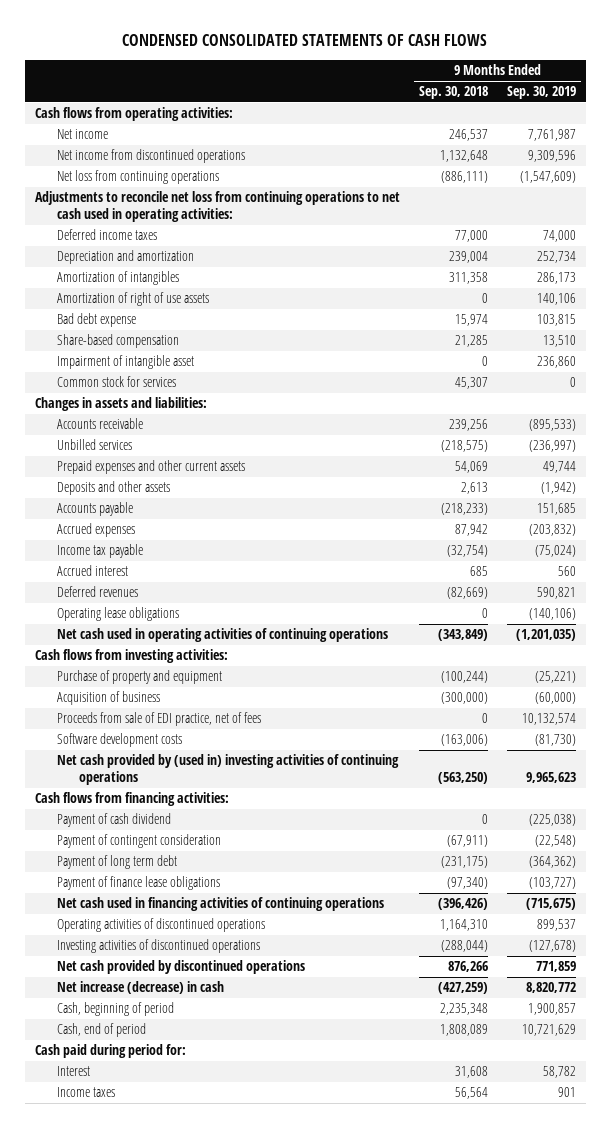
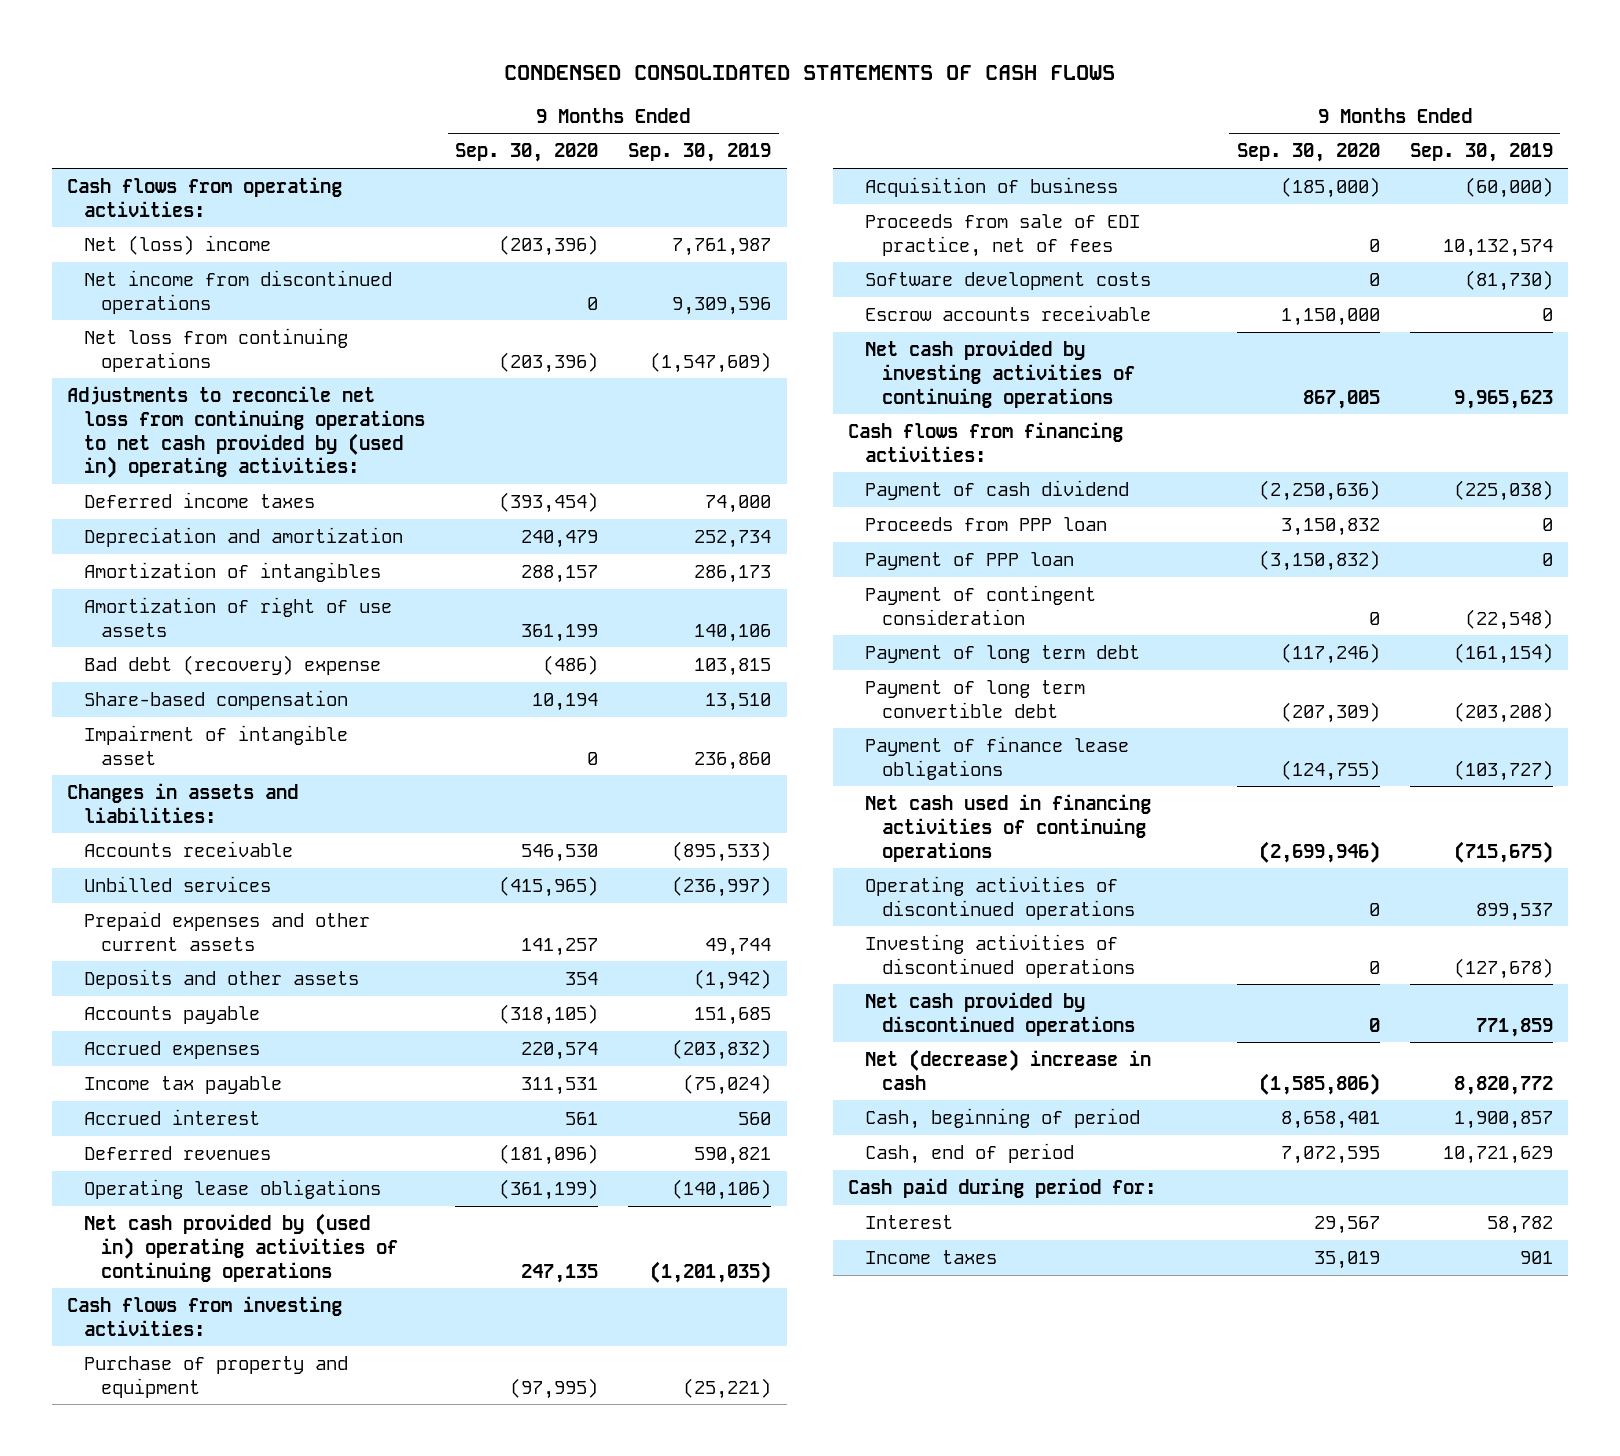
- | 9 Months Ended Sep. 30, 2018 | 9 Months Ended Sep. 30, 2019
+ | 9 Months Ended Sep. 30, 2020 | 9 Months Ended Sep. 30, 2019
- Net income | 246,537 | 7,761,987
+ Net (loss) income | (203,396) | 7,761,987
- Adjustments to reconcile net loss from continuing operations to net cash used in operating activities:
+ Adjustments to reconcile net loss from continuing operations to net cash provided by (used in) operating activities:
- Bad debt expense | 15,974 | 103,815
+ Bad debt (recovery) expense | (486) | 103,815
- Common stock for services | 45,307 | 0
- Net cash used in operating activities of continuing operations | (343,849) | (1,201,035)
+ Net cash provided by (used in) operating activities of continuing operations | 247,135 | (1,201,035)
- Net cash provided by (used in) investing activities of continuing operations | (563,250) | 9,965,623
+ Escrow accounts receivable | 1,150,000 | 0
+ Net cash provided by investing activities of continuing operations | 867,005 | 9,965,623
+ Proceeds from PPP loan | 3,150,832 | 0
+ Payment of PPP loan | (3,150,832) | 0
- Payment of long term debt | (231,175) | (364,362)
+ Payment of long term debt | (117,246) | (161,154)
+ Payment of long term convertible debt | (207,309) | (203,208)
- Net increase (decrease) in cash | (427,259) | 8,820,772
+ Net (decrease) increase in cash | (1,585,806) | 8,820,772

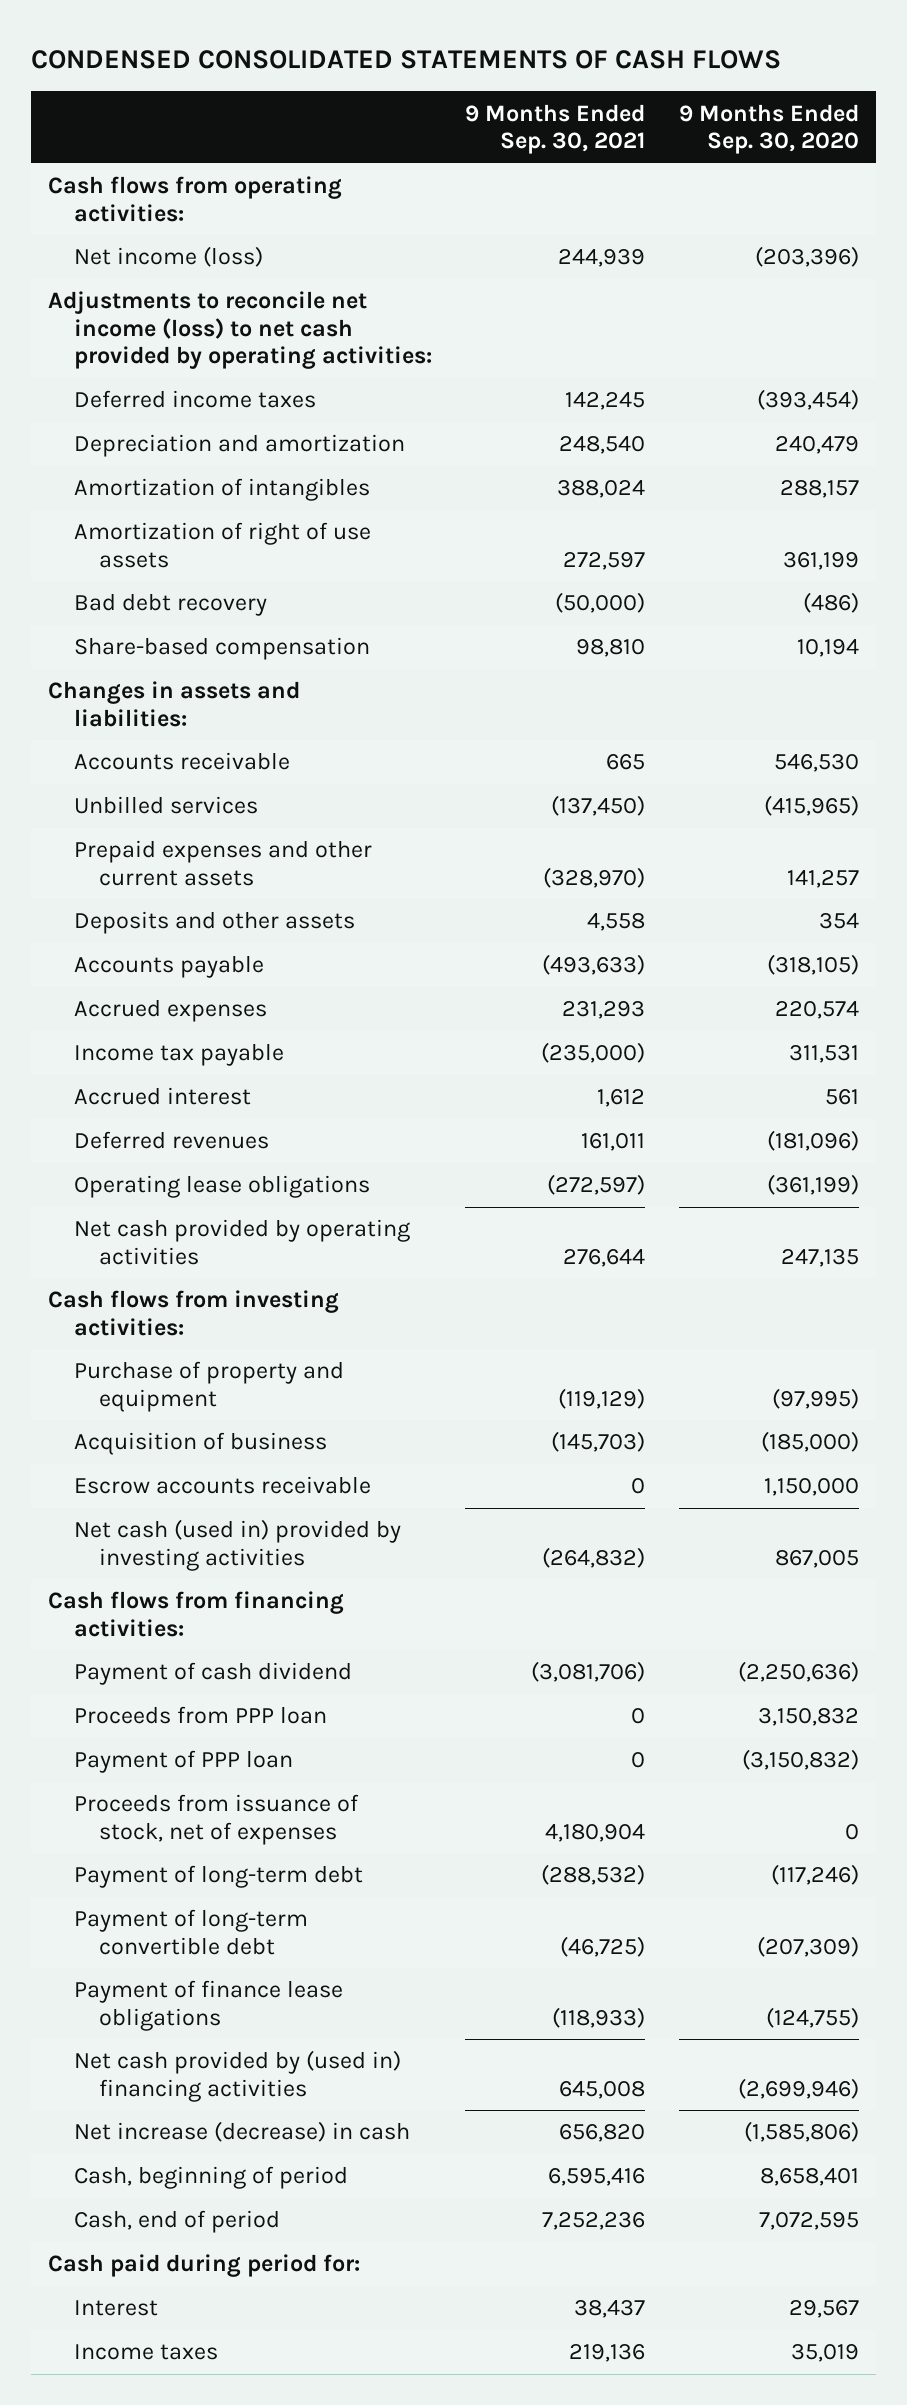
- | 9 Months Ended Sep. 30, 2020 | 9 Months Ended Sep. 30, 2019
+ | 9 Months Ended Sep. 30, 2021 | 9 Months Ended Sep. 30, 2020
- Net (loss) income | (203,396) | 7,761,987
- Net income from discontinued operations | 0 | 9,309,596
- Net loss from continuing operations | (203,396) | (1,547,609)
- Adjustments to reconcile net loss from continuing operations to net cash provided by (used in) operating activities:
+ Net income (loss) | 244,939 | (203,396)
+ Adjustments to reconcile net income (loss) to net cash provided by operating activities:
- Bad debt (recovery) expense | (486) | 103,815
+ Bad debt recovery | (50,000) | (486)
- Impairment of intangible asset | 0 | 236,860
- Net cash provided by (used in) operating activities of continuing operations | 247,135 | (1,201,035)
+ Net cash provided by operating activities | 276,644 | 247,135
- Proceeds from sale of EDI practice, net of fees | 0 | 10,132,574
- Software development costs | 0 | (81,730)
- Net cash provided by investing activities of continuing operations | 867,005 | 9,965,623
+ Net cash (used in) provided by investing activities | (264,832) | 867,005
- Payment of contingent consideration | 0 | (22,548)
- Payment of long term debt | (117,246) | (161,154)
- Payment of long term convertible debt | (207,309) | (203,208)
+ Proceeds from issuance of stock, net of expenses | 4,180,904 | 0
+ Payment of long-term debt | (288,532) | (117,246)
+ Payment of long-term convertible debt | (46,725) | (207,309)
- Net cash used in financing activities of continuing operations | (2,699,946) | (715,675)
- Operating activities of discontinued operations | 0 | 899,537
- Investing activities of discontinued operations | 0 | (127,678)
- Net cash provided by discontinued operations | 0 | 771,859
- Net (decrease) increase in cash | (1,585,806) | 8,820,772
+ Net cash provided by (used in) financing activities | 645,008 | (2,699,946)
+ Net increase (decrease) in cash | 656,820 | (1,585,806)

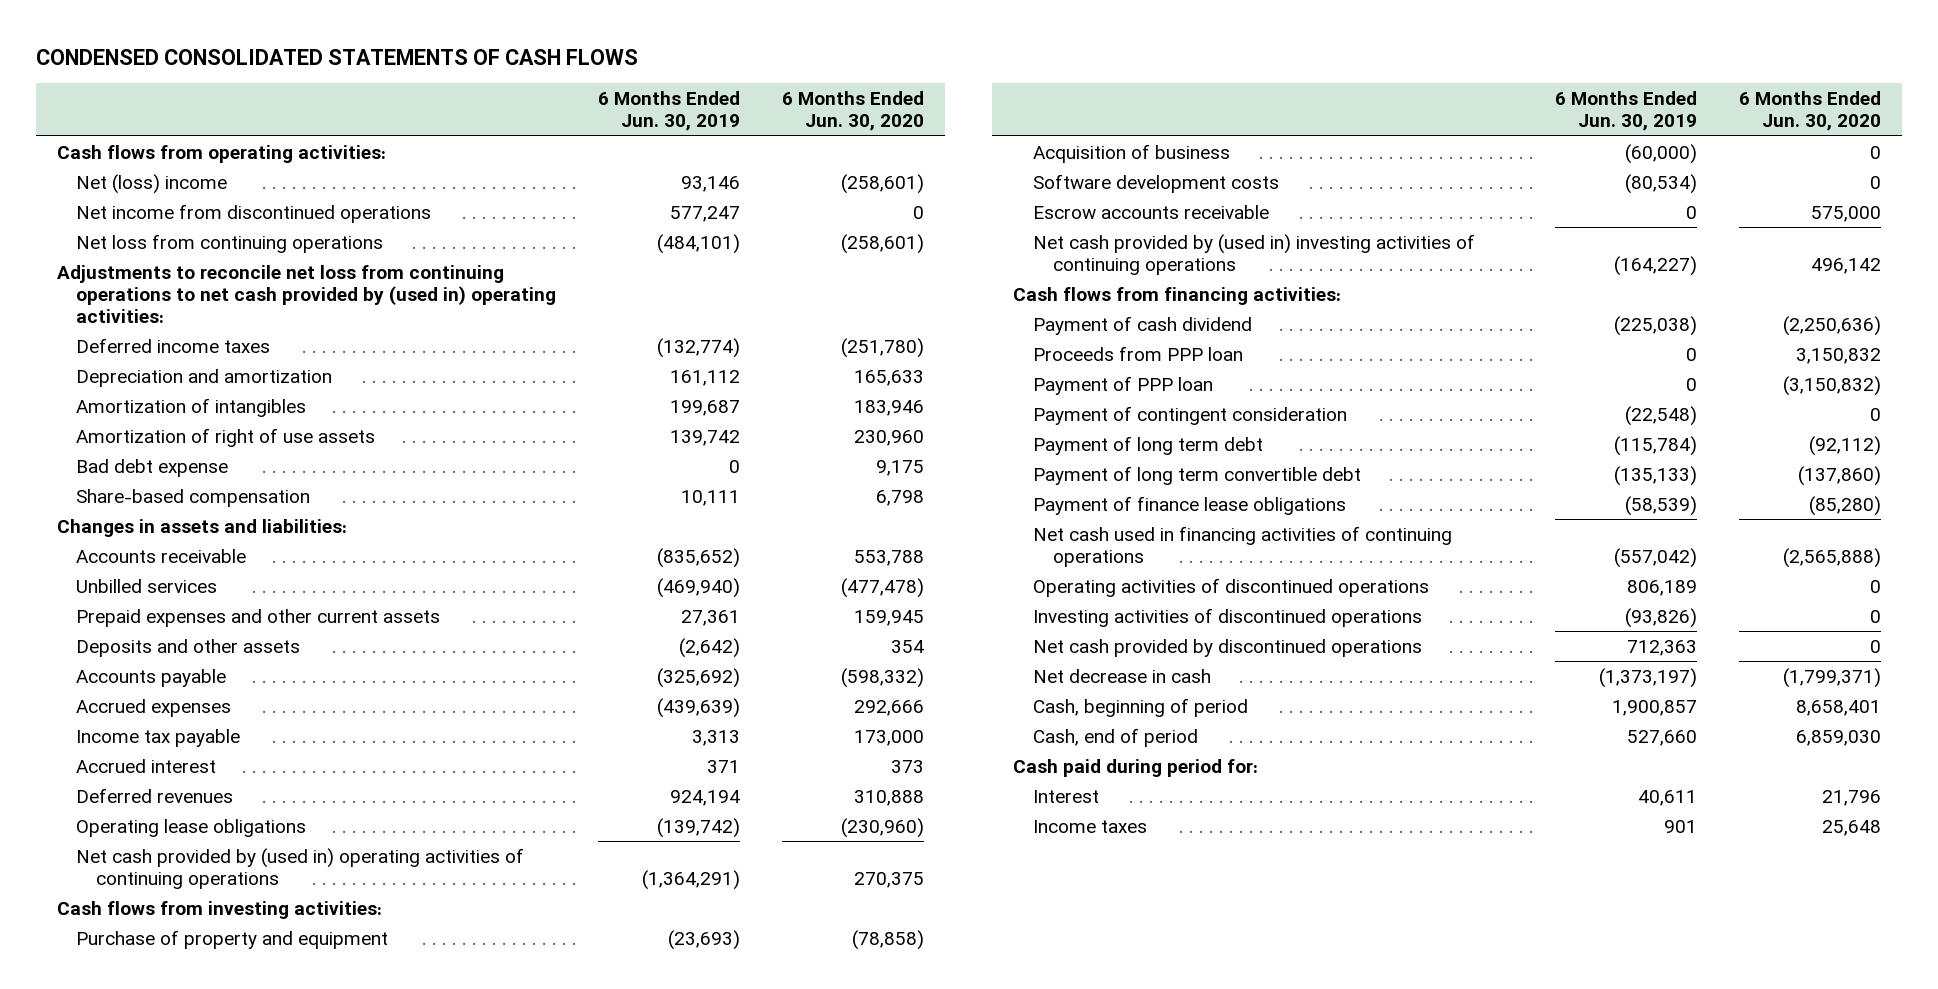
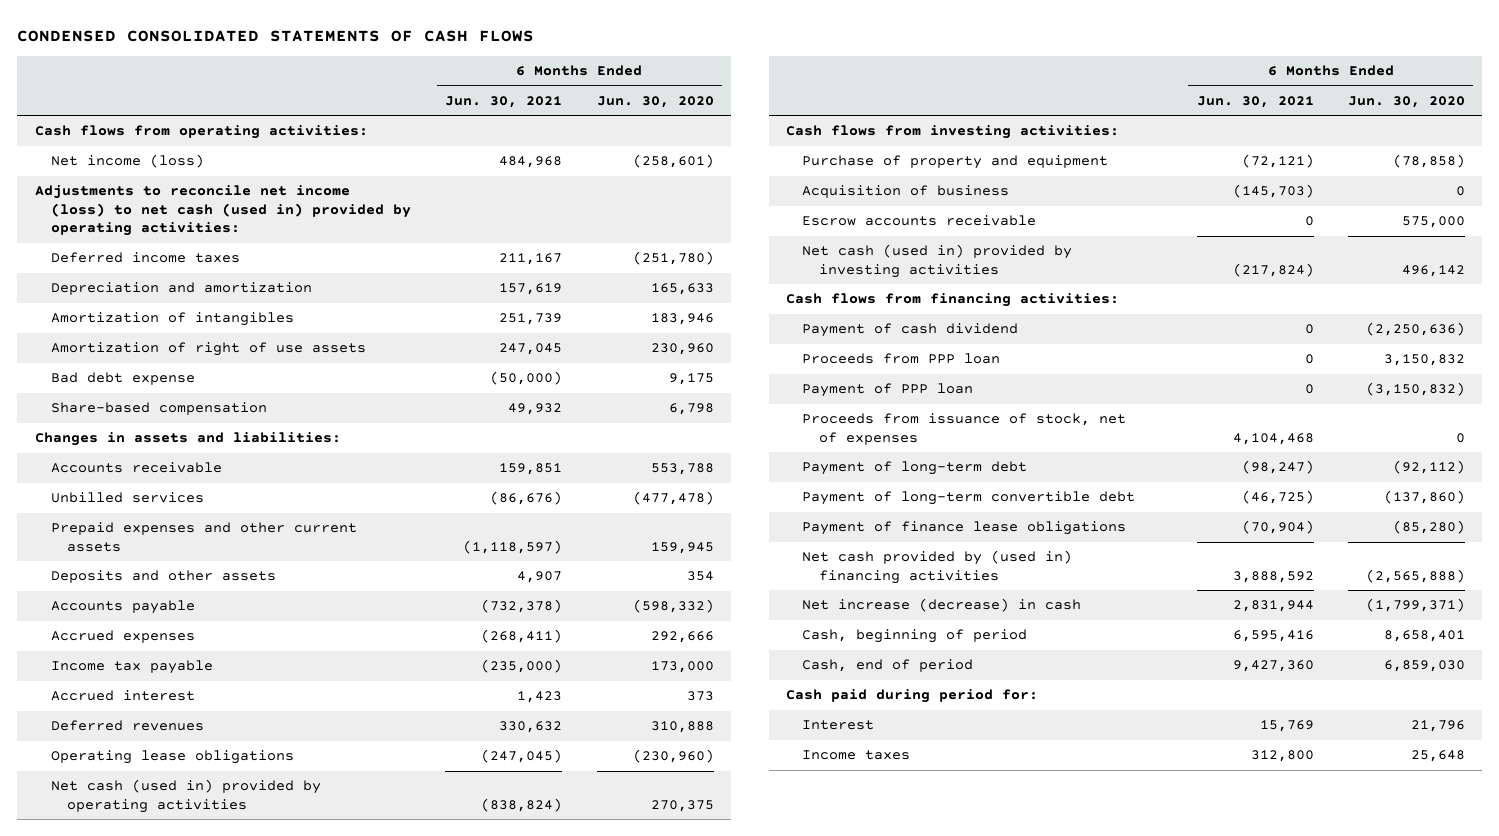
- | 6 Months Ended Jun. 30, 2019 | 6 Months Ended Jun. 30, 2020
+ | 6 Months Ended Jun. 30, 2021 | 6 Months Ended Jun. 30, 2020
- Net (loss) income | 93,146 | (258,601)
- Net income from discontinued operations | 577,247 | 0
- Net loss from continuing operations | (484,101) | (258,601)
- Adjustments to reconcile net loss from continuing operations to net cash provided by (used in) operating activities:
+ Net income (loss) | 484,968 | (258,601)
+ Adjustments to reconcile net income (loss) to net cash (used in) provided by operating activities:
- Net cash provided by (used in) operating activities of continuing operations | (1,364,291) | 270,375
+ Net cash (used in) provided by operating activities | (838,824) | 270,375
- Software development costs | (80,534) | 0
- Net cash provided by (used in) investing activities of continuing operations | (164,227) | 496,142
+ Net cash (used in) provided by investing activities | (217,824) | 496,142
- Payment of contingent consideration | (22,548) | 0
- Payment of long term debt | (115,784) | (92,112)
- Payment of long term convertible debt | (135,133) | (137,860)
+ Proceeds from issuance of stock, net of expenses | 4,104,468 | 0
+ Payment of long-term debt | (98,247) | (92,112)
+ Payment of long-term convertible debt | (46,725) | (137,860)
- Net cash used in financing activities of continuing operations | (557,042) | (2,565,888)
- Operating activities of discontinued operations | 806,189 | 0
- Investing activities of discontinued operations | (93,826) | 0
- Net cash provided by discontinued operations | 712,363 | 0
- Net decrease in cash | (1,373,197) | (1,799,371)
+ Net cash provided by (used in) financing activities | 3,888,592 | (2,565,888)
+ Net increase (decrease) in cash | 2,831,944 | (1,799,371)

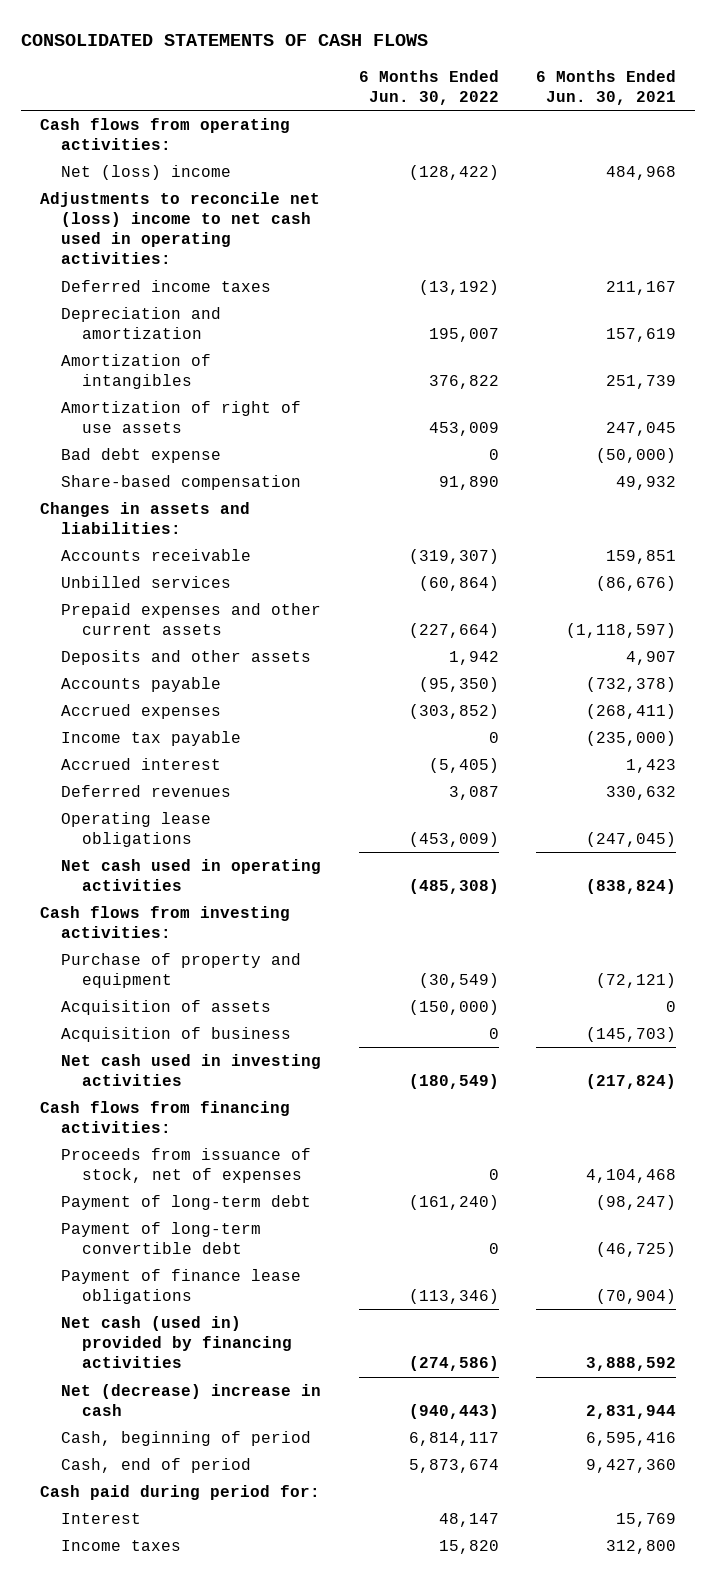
- CONDENSED CONSOLIDATED STATEMENTS OF CASH FLOWS
+ CONSOLIDATED STATEMENTS OF CASH FLOWS
- | 6 Months Ended Jun. 30, 2021 | 6 Months Ended Jun. 30, 2020
+ | 6 Months Ended Jun. 30, 2022 | 6 Months Ended Jun. 30, 2021
- Net income (loss) | 484,968 | (258,601)
- Adjustments to reconcile net income (loss) to net cash (used in) provided by operating activities:
+ Net (loss) income | (128,422) | 484,968
+ Adjustments to reconcile net (loss) income to net cash used in operating activities:
- Net cash (used in) provided by operating activities | (838,824) | 270,375
+ Net cash used in operating activities | (485,308) | (838,824)
+ Acquisition of assets | (150,000) | 0
- Escrow accounts receivable | 0 | 575,000
- Net cash (used in) provided by investing activities | (217,824) | 496,142
+ Net cash used in investing activities | (180,549) | (217,824)
- Payment of cash dividend | 0 | (2,250,636)
- Proceeds from PPP loan | 0 | 3,150,832
- Payment of PPP loan | 0 | (3,150,832)
- Net cash provided by (used in) financing activities | 3,888,592 | (2,565,888)
- Net increase (decrease) in cash | 2,831,944 | (1,799,371)
+ Net cash (used in) provided by financing activities | (274,586) | 3,888,592
+ Net (decrease) increase in cash | (940,443) | 2,831,944

